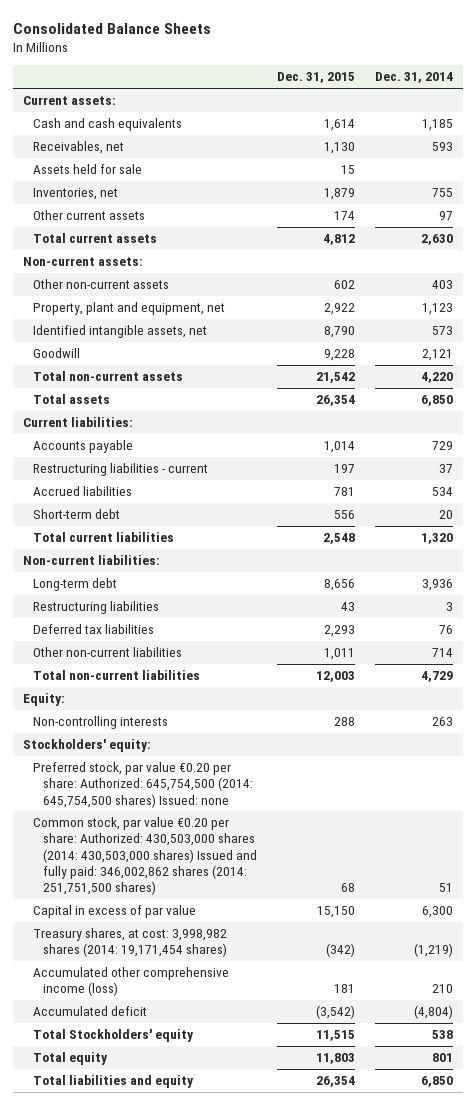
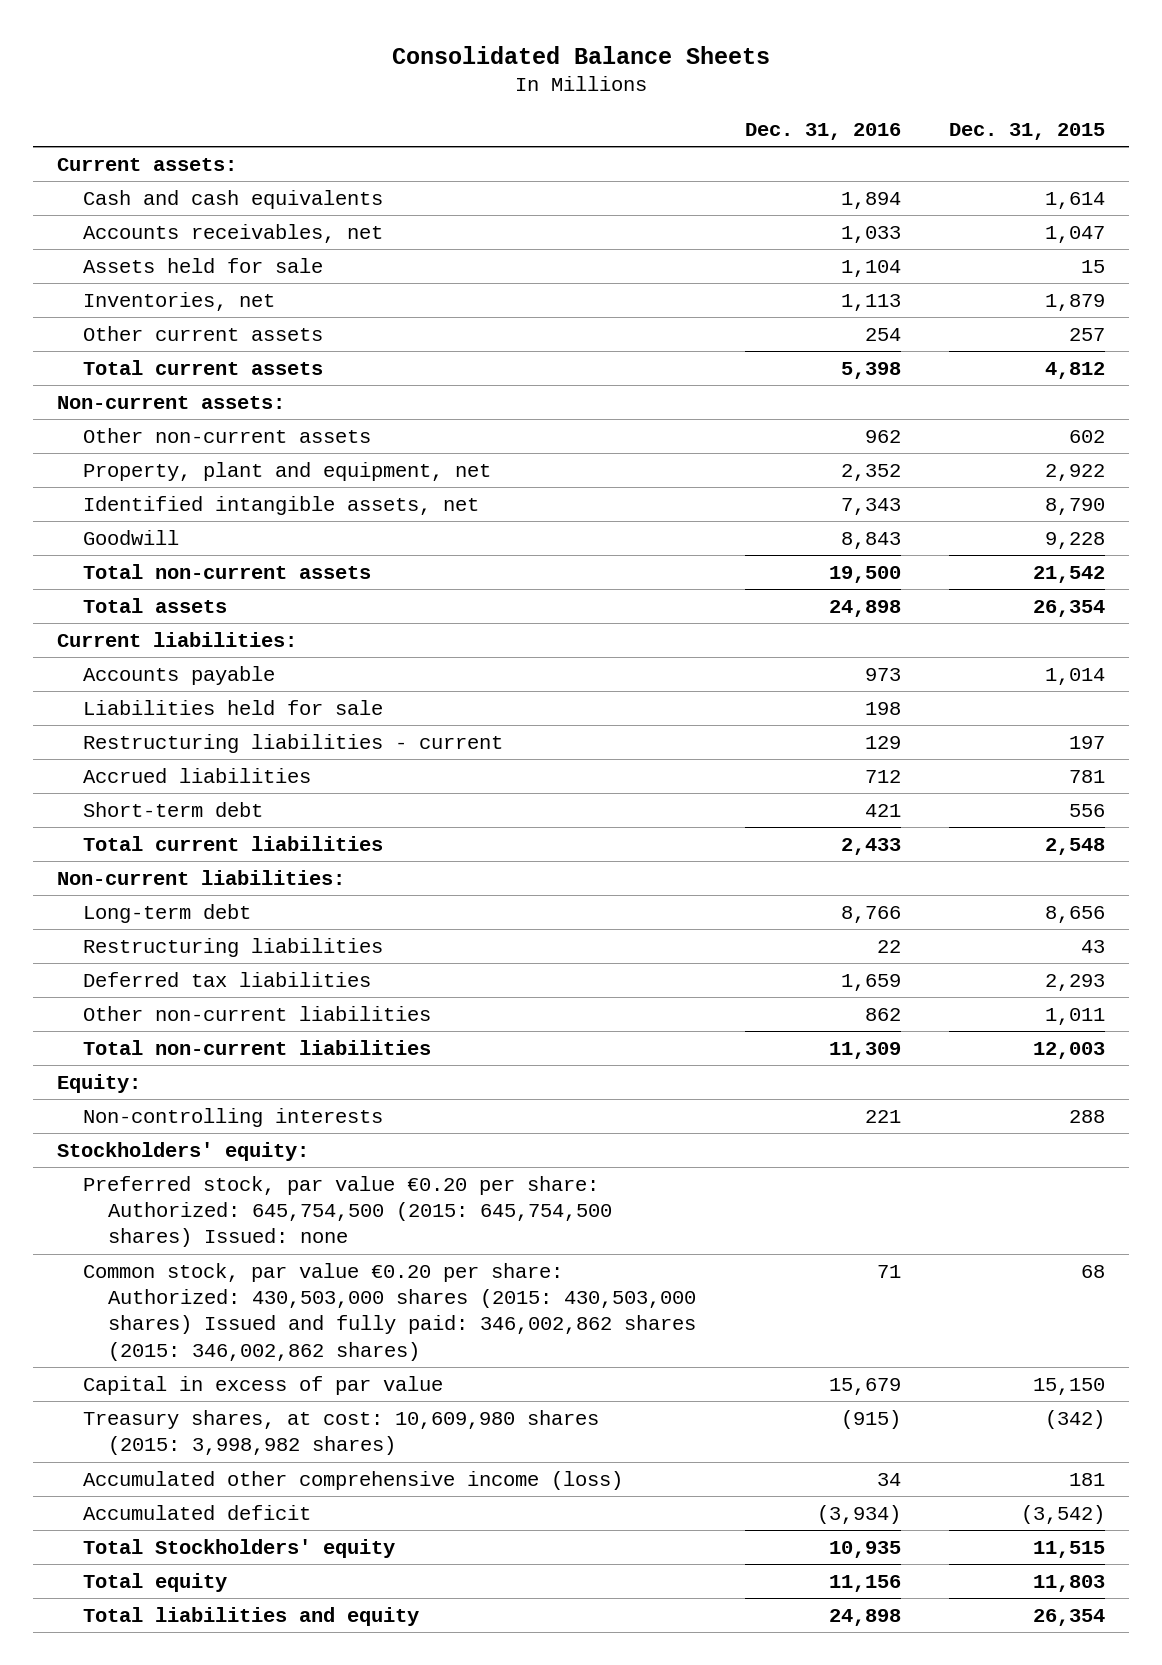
- | Dec. 31, 2015 | Dec. 31, 2014
+ | Dec. 31, 2016 | Dec. 31, 2015
- Receivables, net | 1,130 | 593
+ Accounts receivables, net | 1,033 | 1,047
- Other current assets | 174 | 97
+ Other current assets | 254 | 257
+ Liabilities held for sale | 198 |
- Preferred stock, par value €0.20 per share: Authorized: 645,754,500 (2014: 645,754,500 shares) Issued: none
- Common stock, par value €0.20 per share: Authorized: 430,503,000 shares (2014: 430,503,000 shares) Issued and fully paid: 346,002,862 shares (2014: 251,751,500 shares) | 68 | 51
+ Preferred stock, par value €0.20 per share: Authorized: 645,754,500 (2015: 645,754,500 shares) Issued: none
+ Common stock, par value €0.20 per share: Authorized: 430,503,000 shares (2015: 430,503,000 shares) Issued and fully paid: 346,002,862 shares (2015: 346,002,862 shares) | 71 | 68
- Treasury shares, at cost: 3,998,982 shares (2014: 19,171,454 shares) | (342) | (1,219)
+ Treasury shares, at cost: 10,609,980 shares (2015: 3,998,982 shares) | (915) | (342)

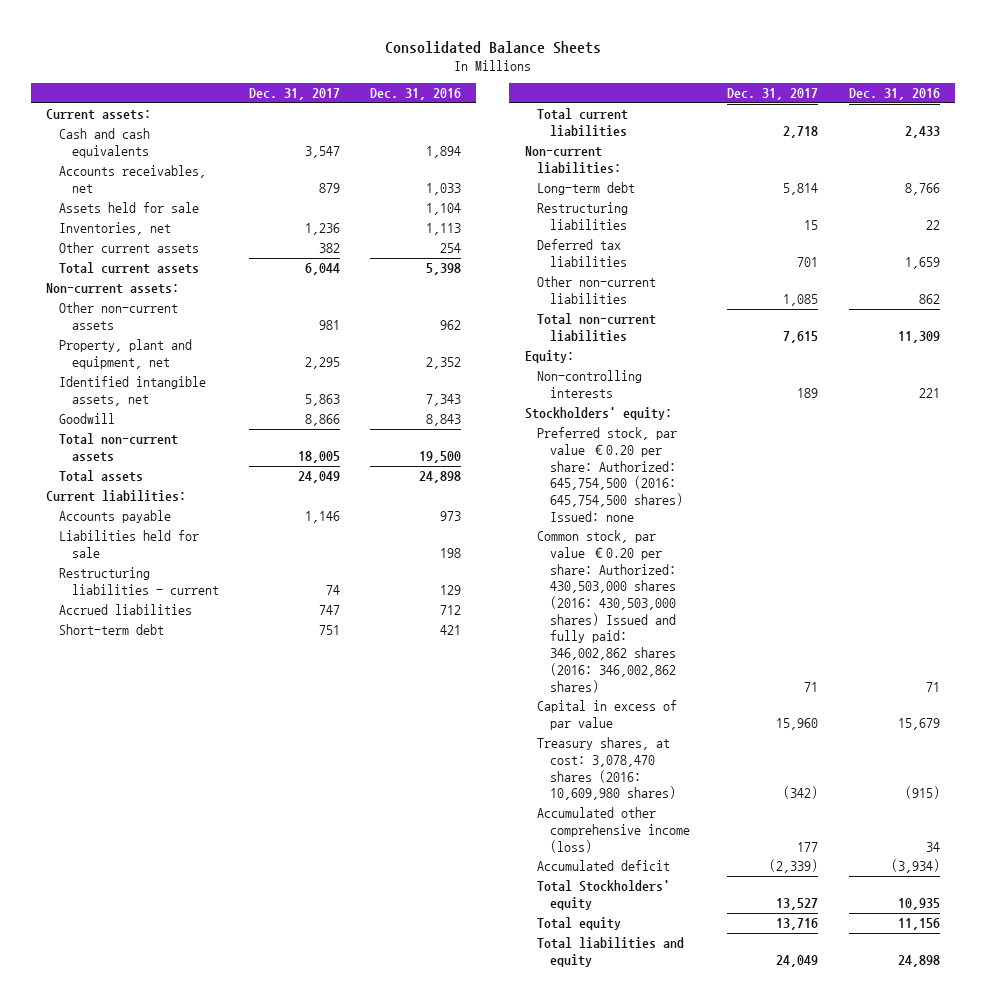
- | Dec. 31, 2016 | Dec. 31, 2015
+ | Dec. 31, 2017 | Dec. 31, 2016
- Preferred stock, par value €0.20 per share: Authorized: 645,754,500 (2015: 645,754,500 shares) Issued: none
- Common stock, par value €0.20 per share: Authorized: 430,503,000 shares (2015: 430,503,000 shares) Issued and fully paid: 346,002,862 shares (2015: 346,002,862 shares) | 71 | 68
+ Preferred stock, par value €0.20 per share: Authorized: 645,754,500 (2016: 645,754,500 shares) Issued: none
+ Common stock, par value €0.20 per share: Authorized: 430,503,000 shares (2016: 430,503,000 shares) Issued and fully paid: 346,002,862 shares (2016: 346,002,862 shares) | 71 | 71
- Treasury shares, at cost: 10,609,980 shares (2015: 3,998,982 shares) | (915) | (342)
+ Treasury shares, at cost: 3,078,470 shares (2016: 10,609,980 shares) | (342) | (915)

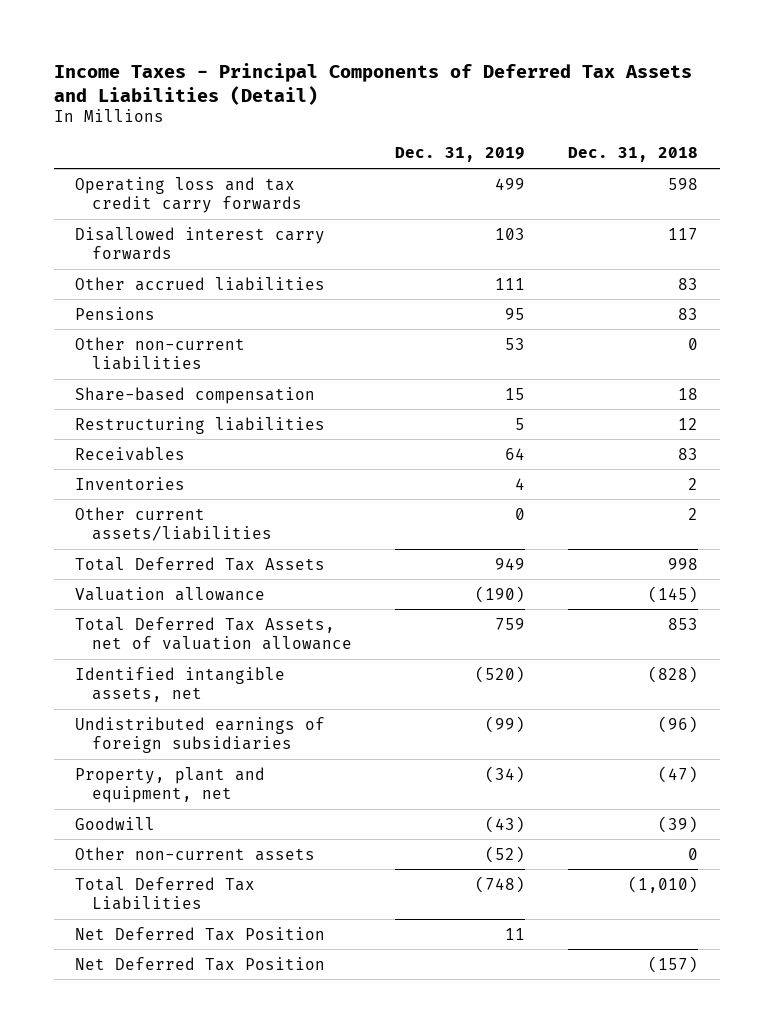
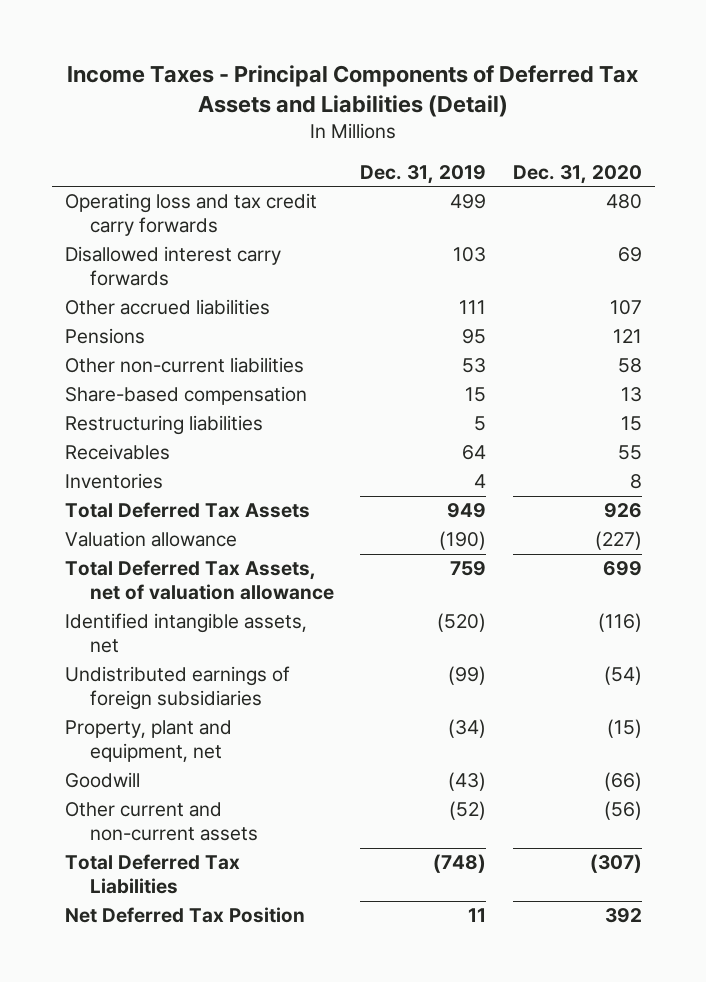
- | Dec. 31, 2019 | Dec. 31, 2018
+ | Dec. 31, 2019 | Dec. 31, 2020
- Other current assets/liabilities | 0 | 2
- Other non-current assets | (52) | 0
+ Other current and non-current assets | (52) | (56)
- Net Deferred Tax Position | | (157)

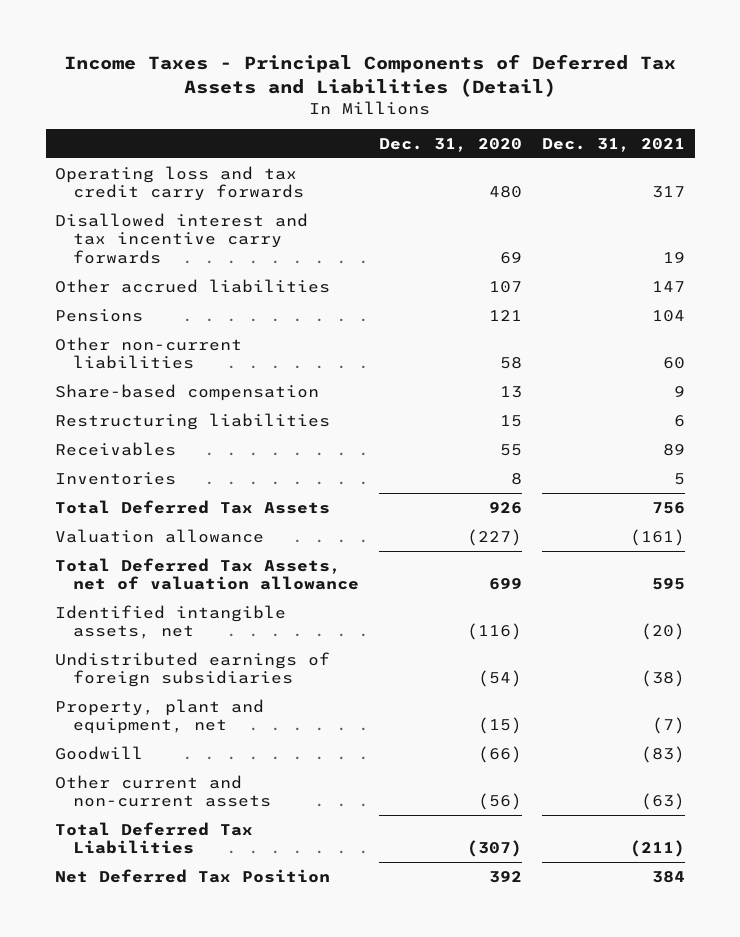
- | Dec. 31, 2019 | Dec. 31, 2020
+ | Dec. 31, 2020 | Dec. 31, 2021
- Disallowed interest carry forwards | 103 | 69
+ Disallowed interest and tax incentive carry forwards | 69 | 19

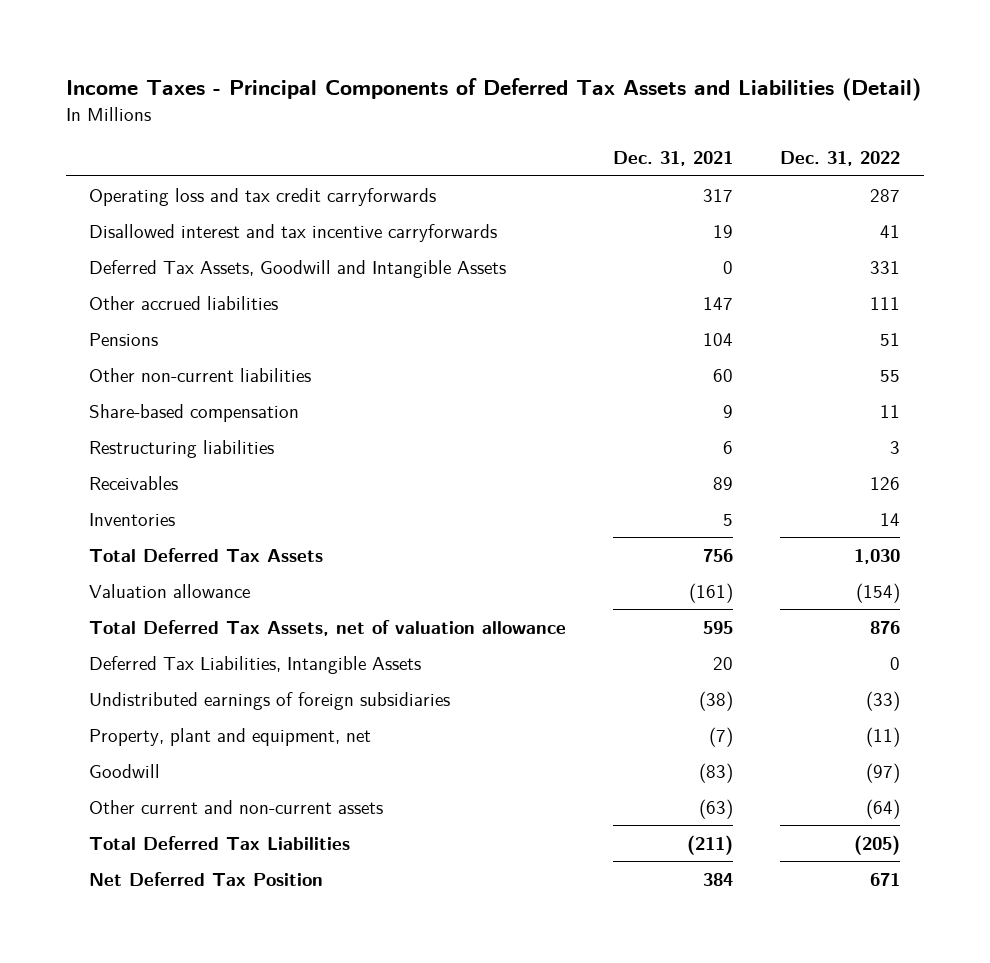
- | Dec. 31, 2020 | Dec. 31, 2021
+ | Dec. 31, 2021 | Dec. 31, 2022
- Operating loss and tax credit carry forwards | 480 | 317
- Disallowed interest and tax incentive carry forwards | 69 | 19
+ Operating loss and tax credit carryforwards | 317 | 287
+ Disallowed interest and tax incentive carryforwards | 19 | 41
+ Deferred Tax Assets, Goodwill and Intangible Assets | 0 | 331
- Identified intangible assets, net | (116) | (20)
+ Deferred Tax Liabilities, Intangible Assets | 20 | 0

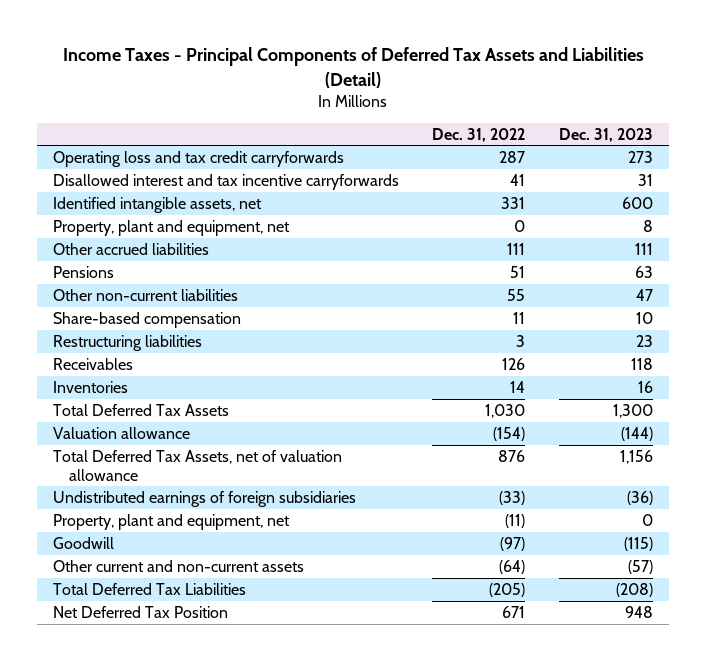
- | Dec. 31, 2021 | Dec. 31, 2022
+ | Dec. 31, 2022 | Dec. 31, 2023
- Deferred Tax Assets, Goodwill and Intangible Assets | 0 | 331
+ Identified intangible assets, net | 331 | 600
+ Property, plant and equipment, net | 0 | 8
- Deferred Tax Liabilities, Intangible Assets | 20 | 0

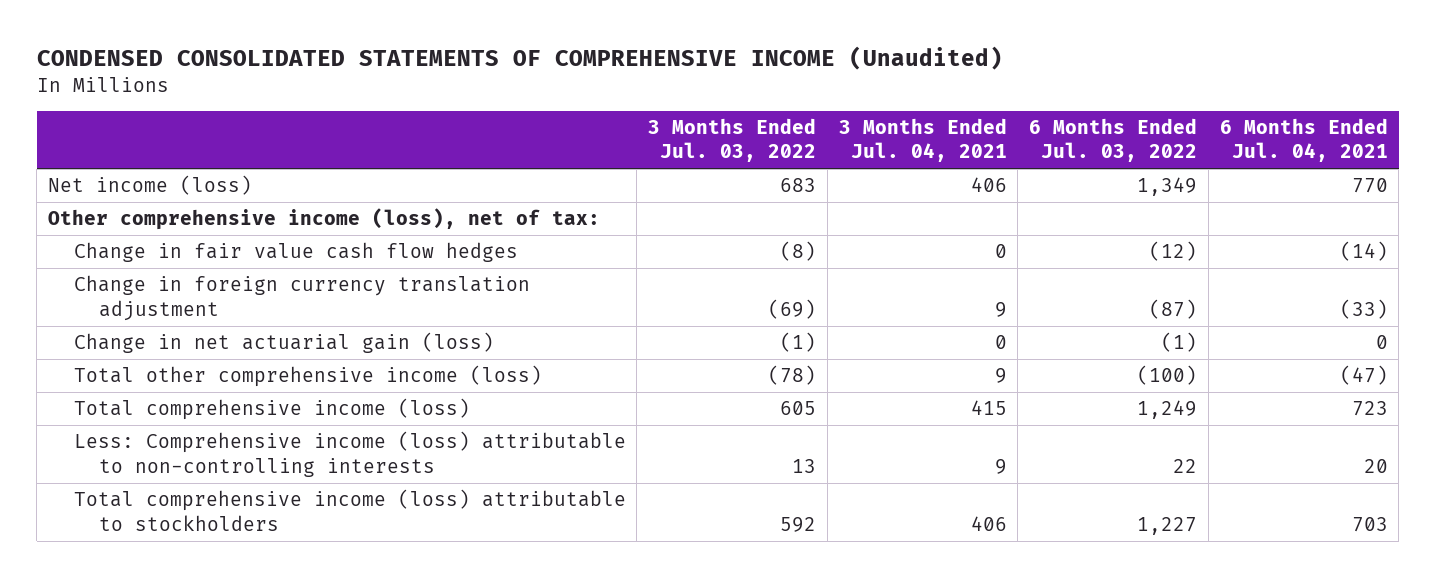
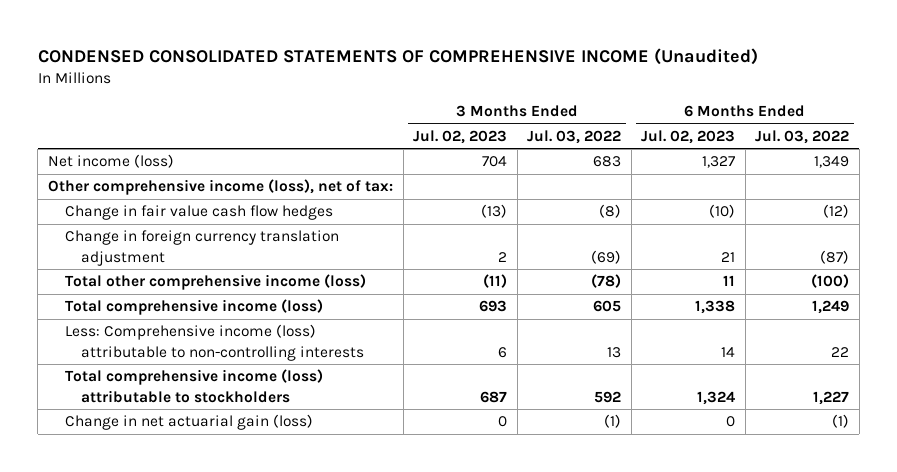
- | 3 Months Ended Jul. 03, 2022 | 3 Months Ended Jul. 04, 2021 | 6 Months Ended Jul. 03, 2022 | 6 Months Ended Jul. 04, 2021
+ | 3 Months Ended Jul. 02, 2023 | 3 Months Ended Jul. 03, 2022 | 6 Months Ended Jul. 02, 2023 | 6 Months Ended Jul. 03, 2022
moved down: Change in net actuarial gain (loss) | 0 | (1) | 0 | (1)

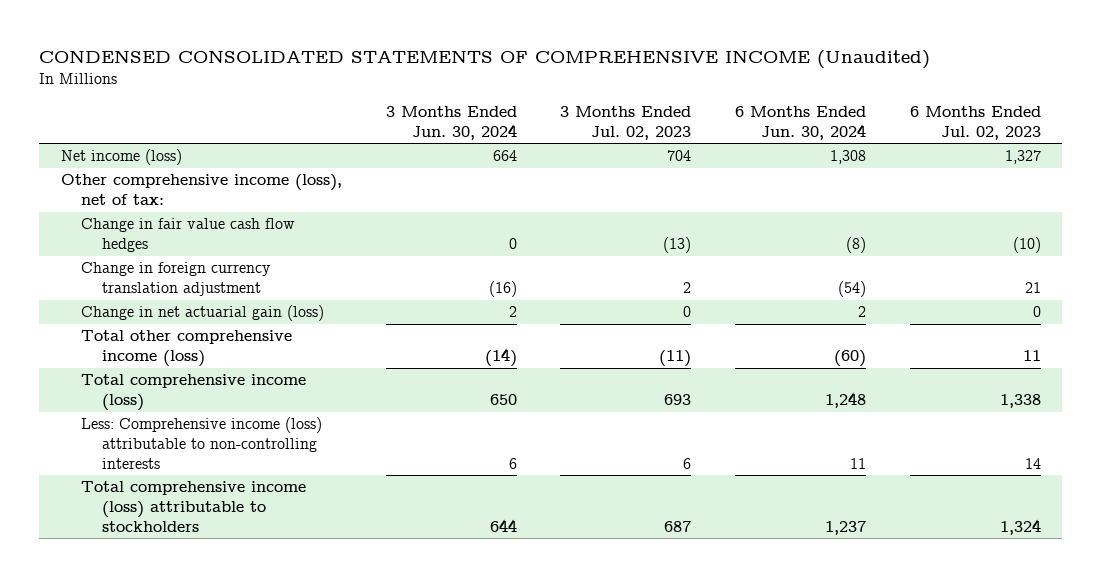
- | 3 Months Ended Jul. 02, 2023 | 3 Months Ended Jul. 03, 2022 | 6 Months Ended Jul. 02, 2023 | 6 Months Ended Jul. 03, 2022
+ | 3 Months Ended Jun. 30, 2024 | 3 Months Ended Jul. 02, 2023 | 6 Months Ended Jun. 30, 2024 | 6 Months Ended Jul. 02, 2023
moved up: Change in net actuarial gain (loss) | 2 | 0 | 2 | 0

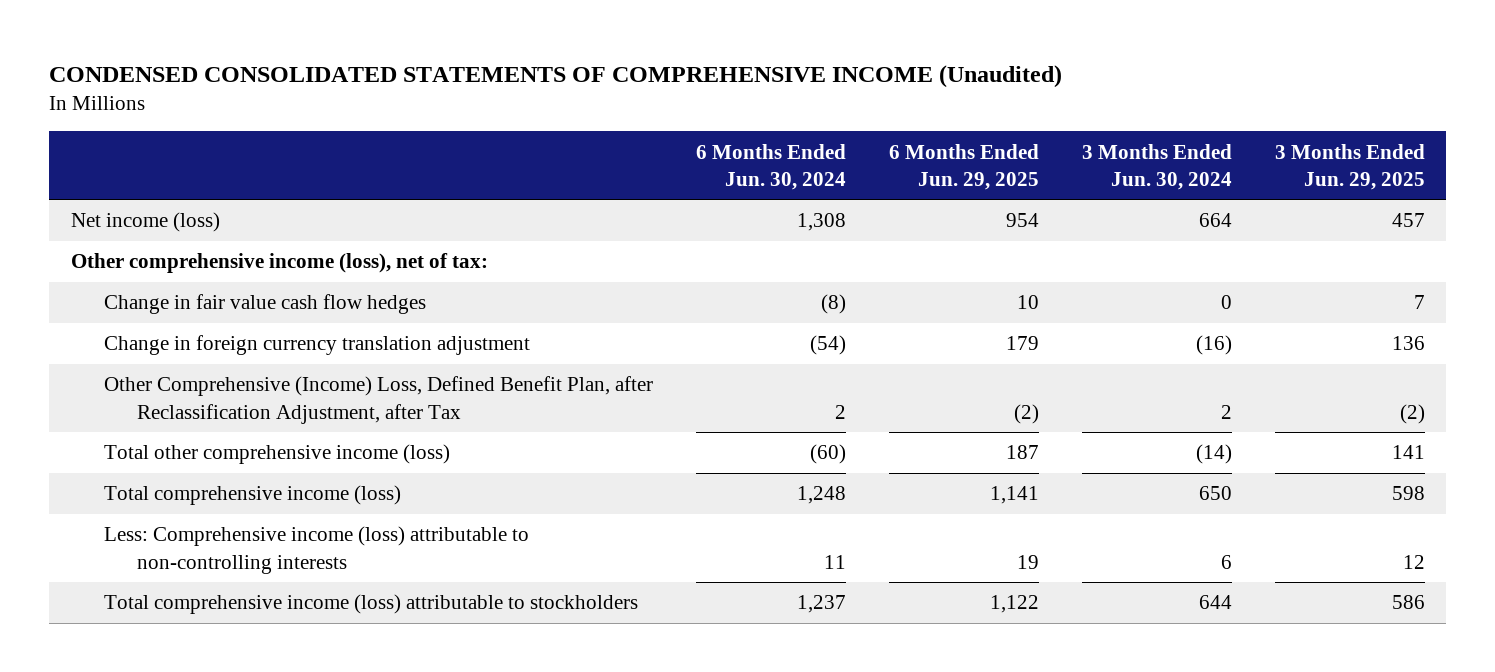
- | 3 Months Ended Jun. 30, 2024 | 3 Months Ended Jul. 02, 2023 | 6 Months Ended Jun. 30, 2024 | 6 Months Ended Jul. 02, 2023
+ | 6 Months Ended Jun. 30, 2024 | 6 Months Ended Jun. 29, 2025 | 3 Months Ended Jun. 30, 2024 | 3 Months Ended Jun. 29, 2025
- Change in net actuarial gain (loss) | 2 | 0 | 2 | 0
+ Other Comprehensive (Income) Loss, Defined Benefit Plan, after Reclassification Adjustment, after Tax | 2 | (2) | 2 | (2)

